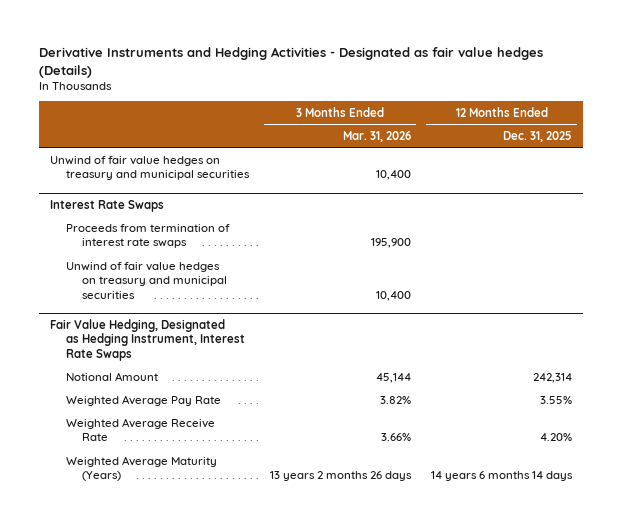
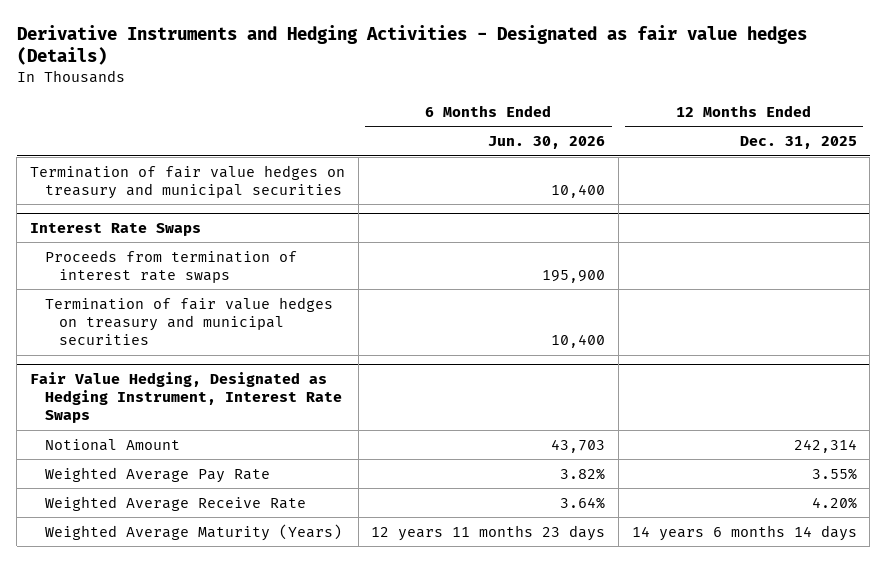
- | 3 Months Ended Mar. 31, 2026 | 12 Months Ended Dec. 31, 2025
+ | 6 Months Ended Jun. 30, 2026 | 12 Months Ended Dec. 31, 2025
- Unwind of fair value hedges on treasury and municipal securities | 10,400 |
+ Termination of fair value hedges on treasury and municipal securities | 10,400 |
@ Interest Rate Swaps
- Unwind of fair value hedges on treasury and municipal securities | 10,400 |
+ Termination of fair value hedges on treasury and municipal securities | 10,400 |

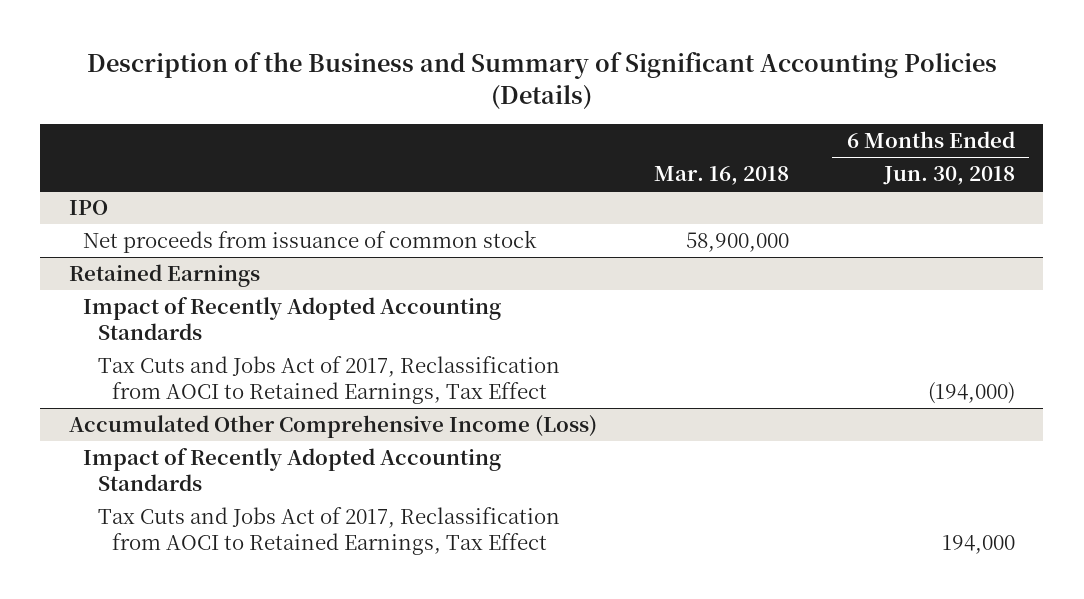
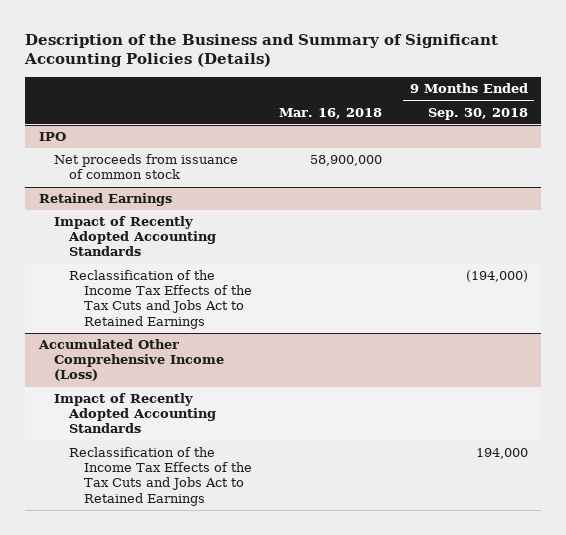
- | Mar. 16, 2018 | 6 Months Ended Jun. 30, 2018
+ | Mar. 16, 2018 | 9 Months Ended Sep. 30, 2018
@ Retained Earnings
- Tax Cuts and Jobs Act of 2017, Reclassification from AOCI to Retained Earnings, Tax Effect | | (194,000)
+ Reclassification of the Income Tax Effects of the Tax Cuts and Jobs Act to Retained Earnings | | (194,000)
@ Accumulated Other Comprehensive Income (Loss)
- Tax Cuts and Jobs Act of 2017, Reclassification from AOCI to Retained Earnings, Tax Effect | | 194,000
+ Reclassification of the Income Tax Effects of the Tax Cuts and Jobs Act to Retained Earnings | | 194,000

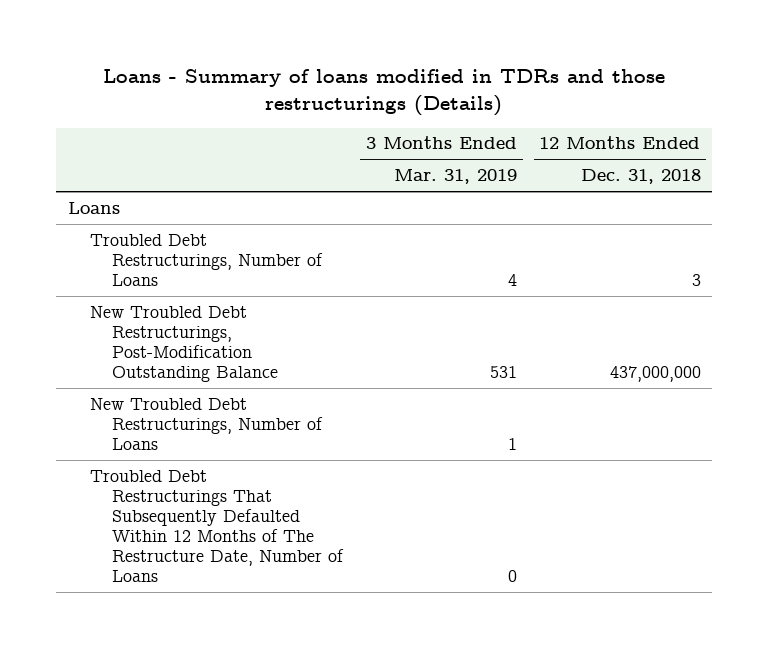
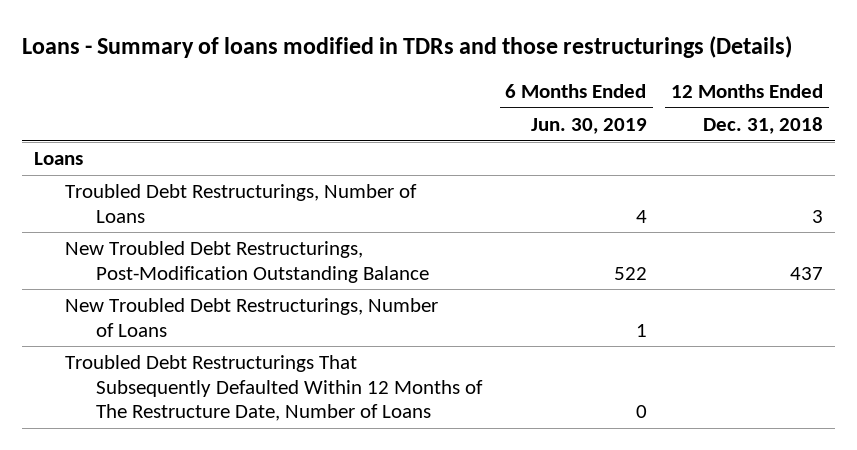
- | 3 Months Ended Mar. 31, 2019 | 12 Months Ended Dec. 31, 2018
+ | 6 Months Ended Jun. 30, 2019 | 12 Months Ended Dec. 31, 2018
- New Troubled Debt Restructurings, Post-Modification Outstanding Balance | 531 | 437,000,000
+ New Troubled Debt Restructurings, Post-Modification Outstanding Balance | 522 | 437

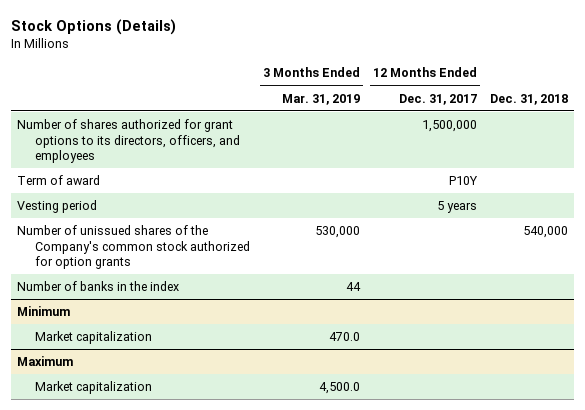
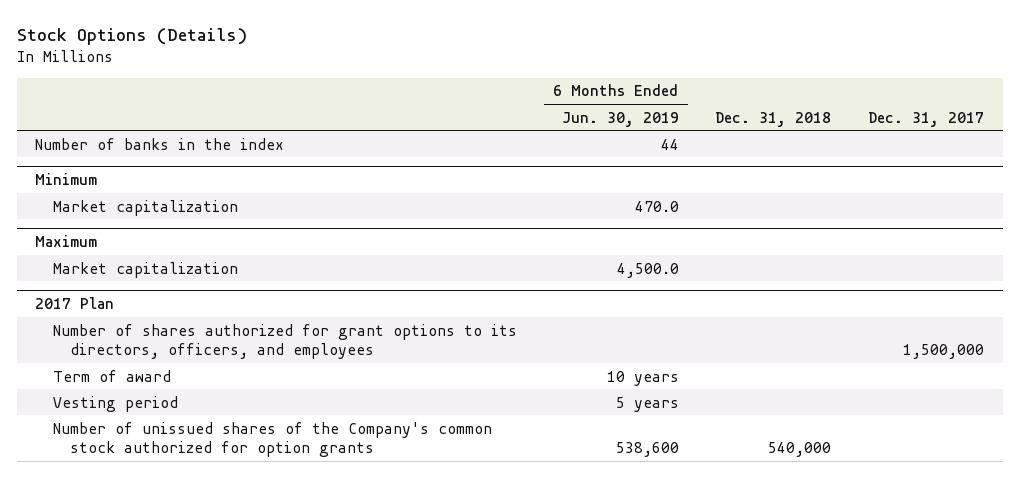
- | 3 Months Ended Mar. 31, 2019 | 12 Months Ended Dec. 31, 2017 | Dec. 31, 2018
+ | 6 Months Ended Jun. 30, 2019 | Dec. 31, 2018 | Dec. 31, 2017
- Number of shares authorized for grant options to its directors, officers, and employees | | 1,500,000 |
- Term of award | | P10Y |
- Vesting period | | 5 years |
- Number of unissued shares of the Company's common stock authorized for option grants | 530,000 | | 540,000
+ 2017 Plan
+ Number of shares authorized for grant options to its directors, officers, and employees | | | 1,500,000
+ Term of award | 10 years | |
+ Vesting period | 5 years | |
+ Number of unissued shares of the Company's common stock authorized for option grants | 538,600 | 540,000 |

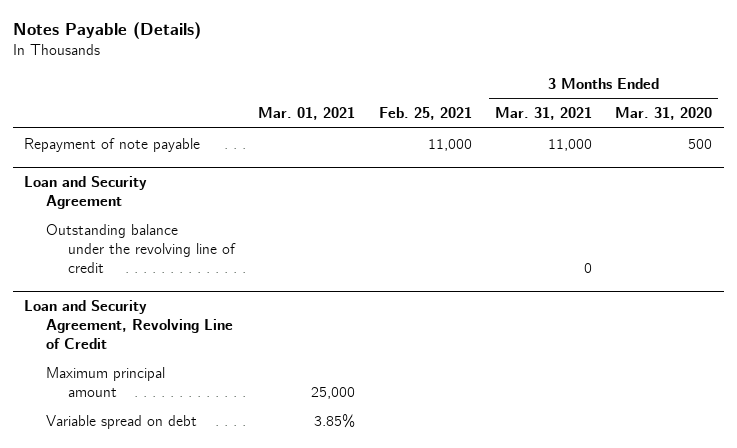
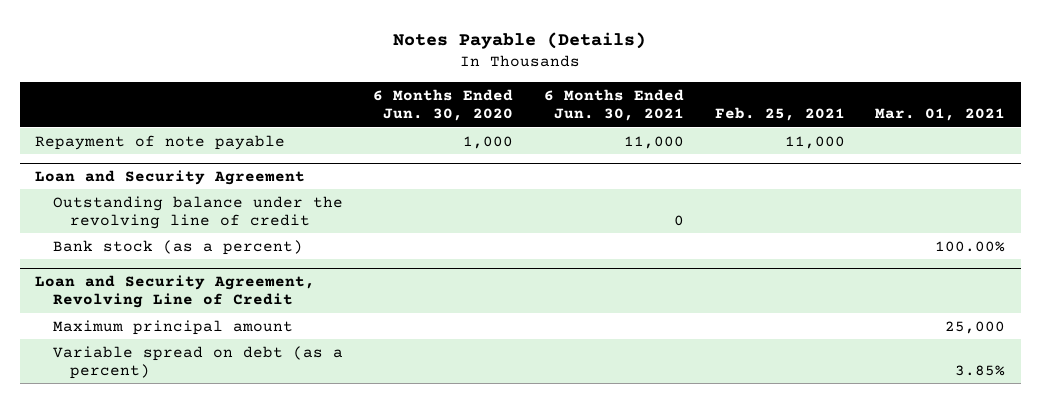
- | Mar. 01, 2021 | Feb. 25, 2021 | 3 Months Ended Mar. 31, 2021 | 3 Months Ended Mar. 31, 2020
+ | 6 Months Ended Jun. 30, 2020 | 6 Months Ended Jun. 30, 2021 | Feb. 25, 2021 | Mar. 01, 2021
@ Loan and Security Agreement
+ Bank stock (as a percent) | | | | 100.00%
@ Loan and Security Agreement, Revolving Line of Credit
- Variable spread on debt | 3.85% | | |
+ Variable spread on debt (as a percent) | | | | 3.85%

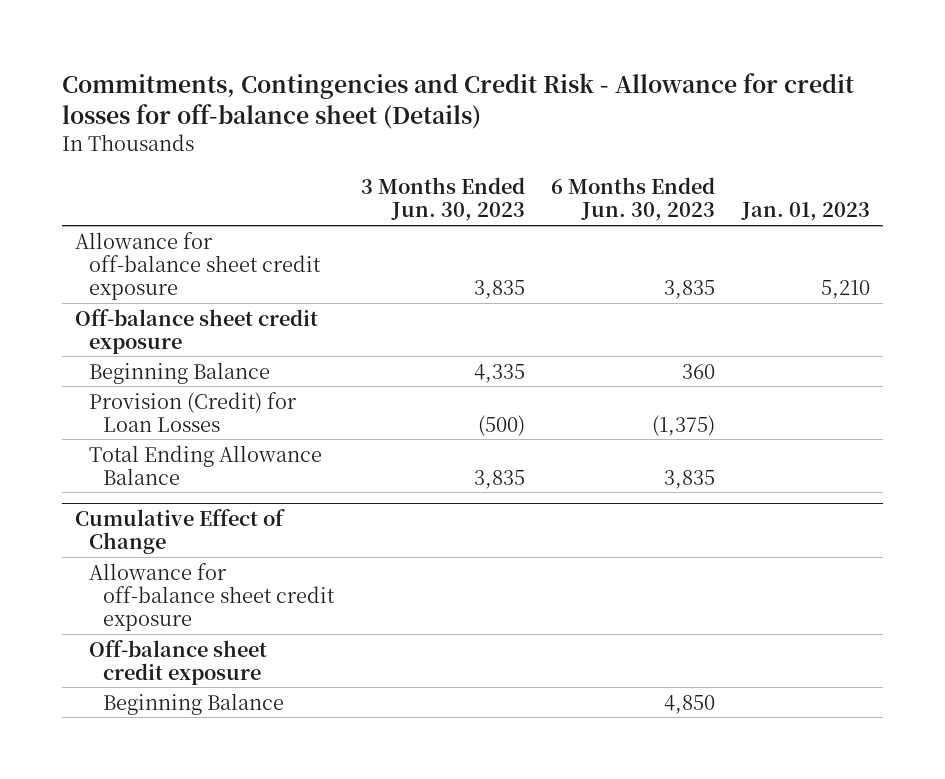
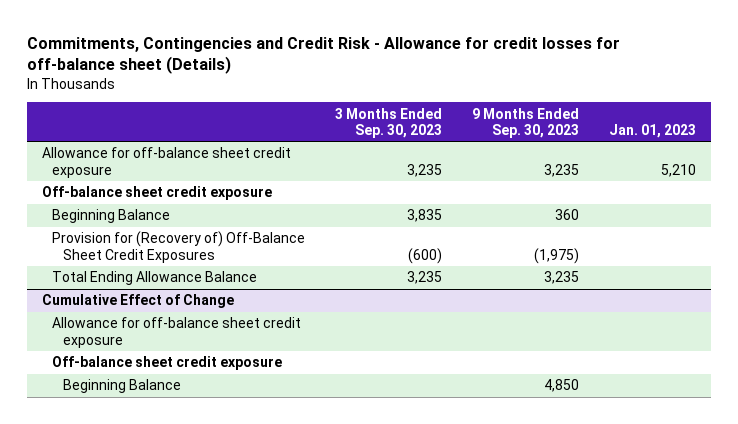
- | 3 Months Ended Jun. 30, 2023 | 6 Months Ended Jun. 30, 2023 | Jan. 01, 2023
+ | 3 Months Ended Sep. 30, 2023 | 9 Months Ended Sep. 30, 2023 | Jan. 01, 2023
- Provision (Credit) for Loan Losses | (500) | (1,375) |
+ Provision for (Recovery of) Off-Balance Sheet Credit Exposures | (600) | (1,975) |

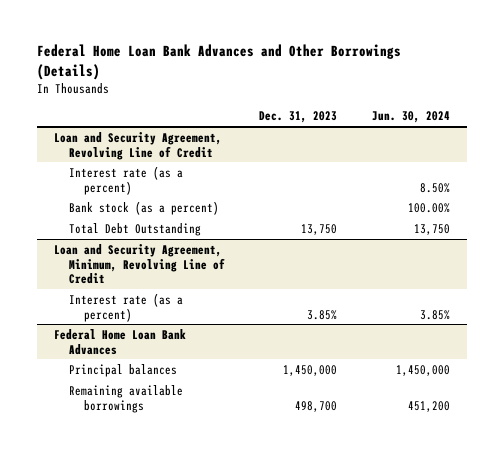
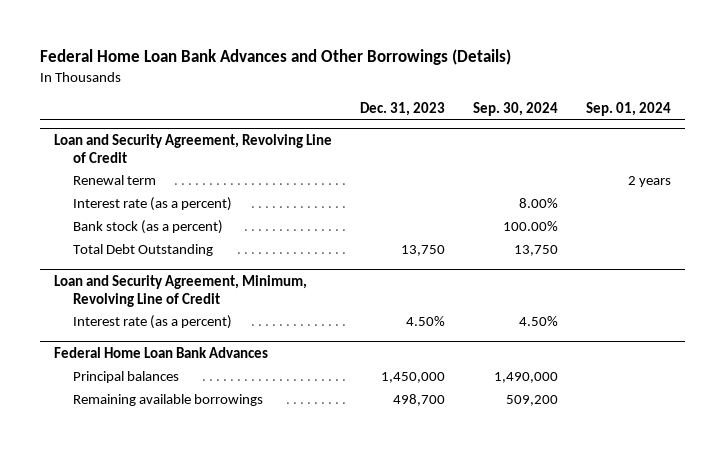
- | Dec. 31, 2023 | Jun. 30, 2024
+ | Dec. 31, 2023 | Sep. 30, 2024 | Sep. 01, 2024
@ Loan and Security Agreement, Revolving Line of Credit
+ Renewal term | | | 2 years
@ Loan and Security Agreement, Minimum, Revolving Line of Credit
- Interest rate (as a percent) | 3.85% | 3.85%
+ Interest rate (as a percent) | 4.50% | 4.50% |

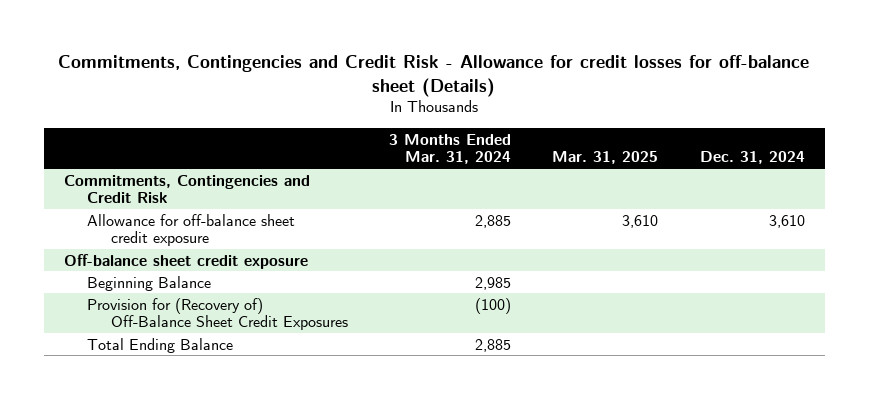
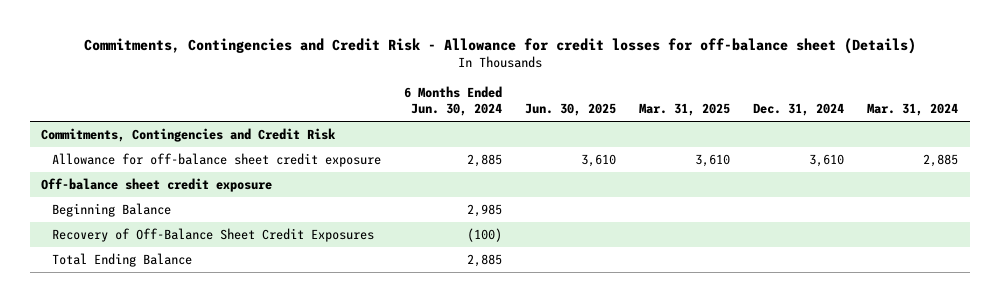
- | 3 Months Ended Mar. 31, 2024 | Mar. 31, 2025 | Dec. 31, 2024
+ | 6 Months Ended Jun. 30, 2024 | Jun. 30, 2025 | Mar. 31, 2025 | Dec. 31, 2024 | Mar. 31, 2024
- Provision for (Recovery of) Off-Balance Sheet Credit Exposures | (100) | |
+ Recovery of Off-Balance Sheet Credit Exposures | (100) | | | |

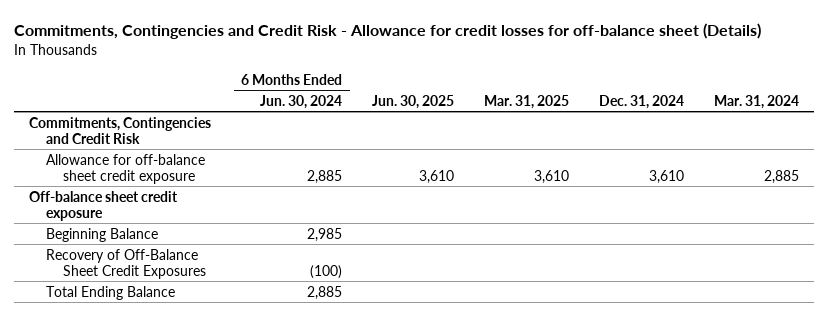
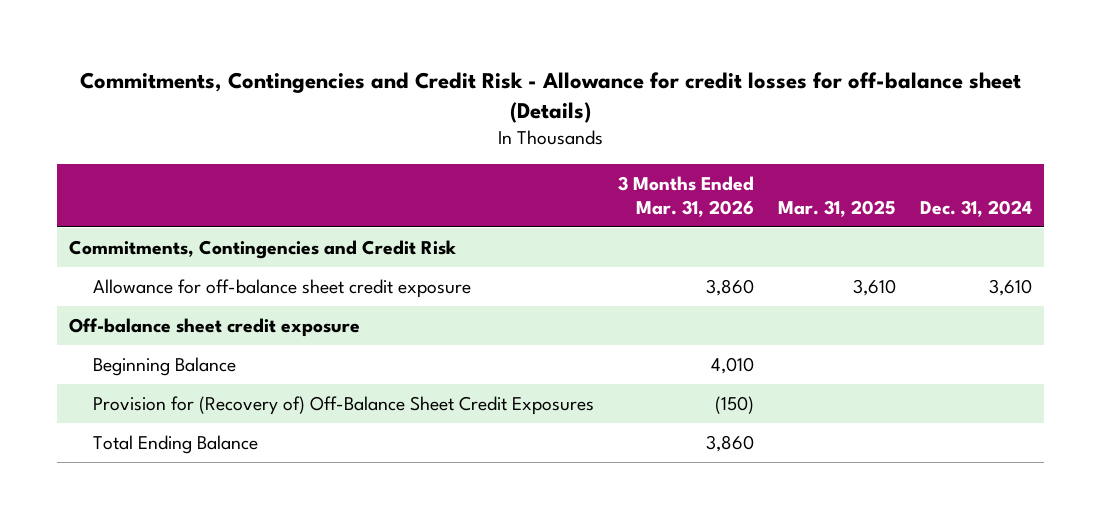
- | 6 Months Ended Jun. 30, 2024 | Jun. 30, 2025 | Mar. 31, 2025 | Dec. 31, 2024 | Mar. 31, 2024
+ | 3 Months Ended Mar. 31, 2026 | Mar. 31, 2025 | Dec. 31, 2024
- Recovery of Off-Balance Sheet Credit Exposures | (100) | | | |
+ Provision for (Recovery of) Off-Balance Sheet Credit Exposures | (150) | |

